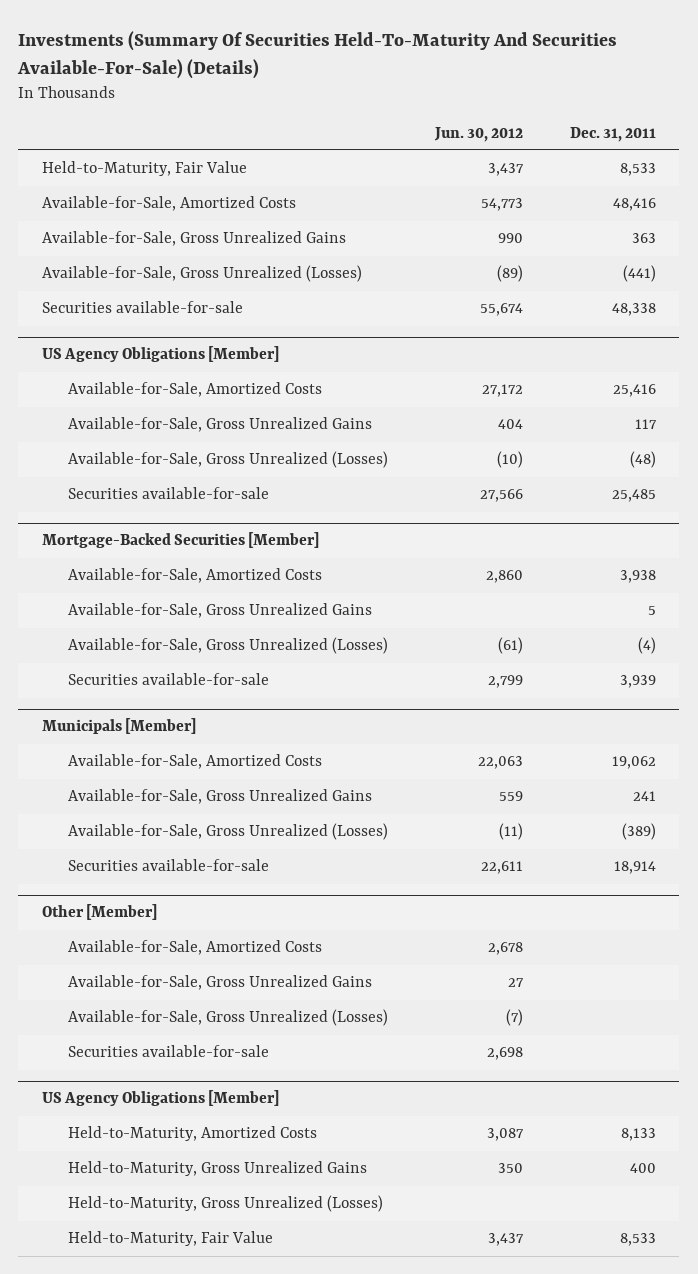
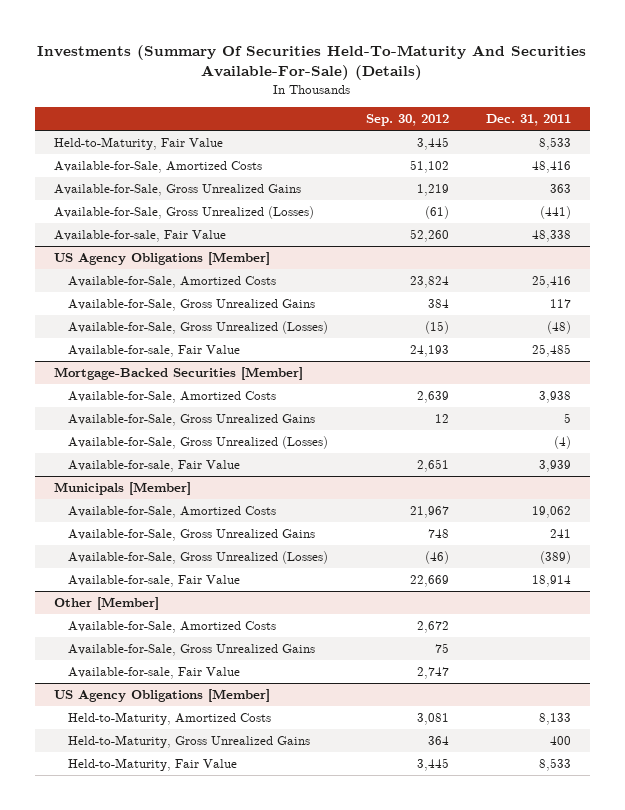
- | Jun. 30, 2012 | Dec. 31, 2011
+ | Sep. 30, 2012 | Dec. 31, 2011
- Securities available-for-sale | 55,674 | 48,338
+ Available-for-sale, Fair Value | 52,260 | 48,338
@ US Agency Obligations [Member]
- Securities available-for-sale | 27,566 | 25,485
+ Available-for-sale, Fair Value | 24,193 | 25,485
@ Mortgage-Backed Securities [Member]
- Securities available-for-sale | 2,799 | 3,939
+ Available-for-sale, Fair Value | 2,651 | 3,939
@ Municipals [Member]
- Securities available-for-sale | 22,611 | 18,914
+ Available-for-sale, Fair Value | 22,669 | 18,914
@ Other [Member]
- Available-for-Sale, Gross Unrealized (Losses) | (7) |
- Securities available-for-sale | 2,698 |
+ Available-for-sale, Fair Value | 2,747 |
@ US Agency Obligations [Member]
- Held-to-Maturity, Gross Unrealized (Losses)

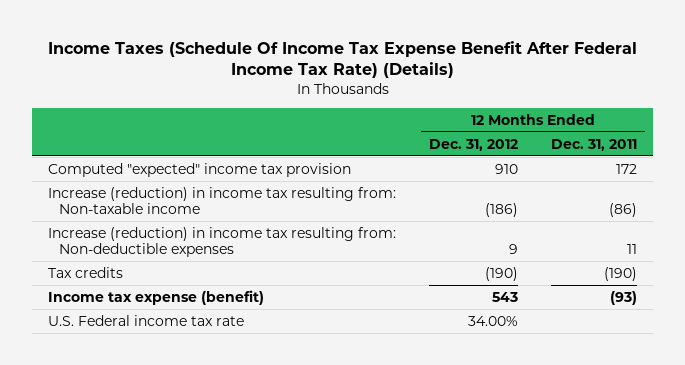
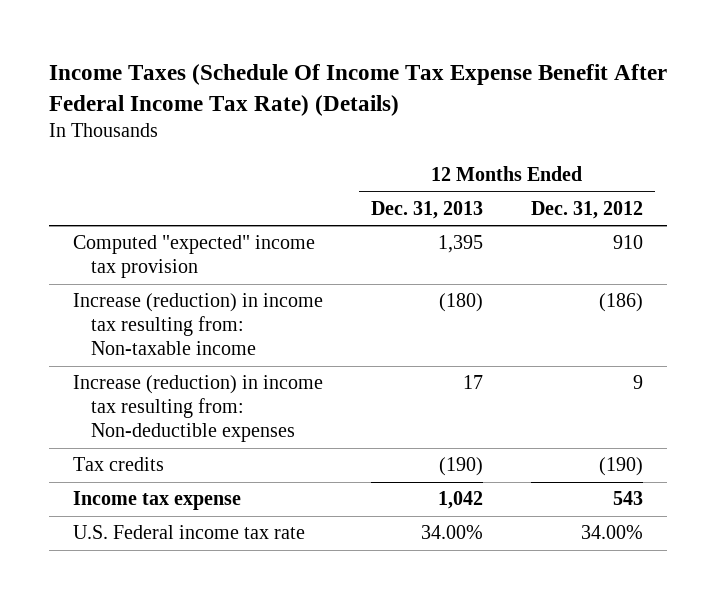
- | 12 Months Ended Dec. 31, 2012 | 12 Months Ended Dec. 31, 2011
+ | 12 Months Ended Dec. 31, 2013 | 12 Months Ended Dec. 31, 2012
- Income tax expense (benefit) | 543 | (93)
+ Income tax expense | 1,042 | 543

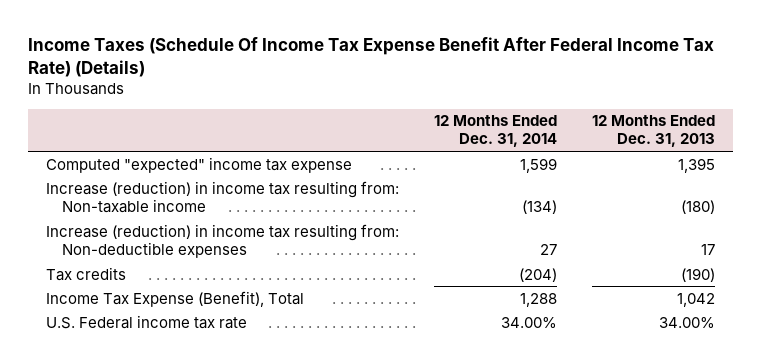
- | 12 Months Ended Dec. 31, 2013 | 12 Months Ended Dec. 31, 2012
+ | 12 Months Ended Dec. 31, 2014 | 12 Months Ended Dec. 31, 2013
- Computed "expected" income tax provision | 1,395 | 910
+ Computed "expected" income tax expense | 1,599 | 1,395
- Income tax expense | 1,042 | 543
+ Income Tax Expense (Benefit), Total | 1,288 | 1,042

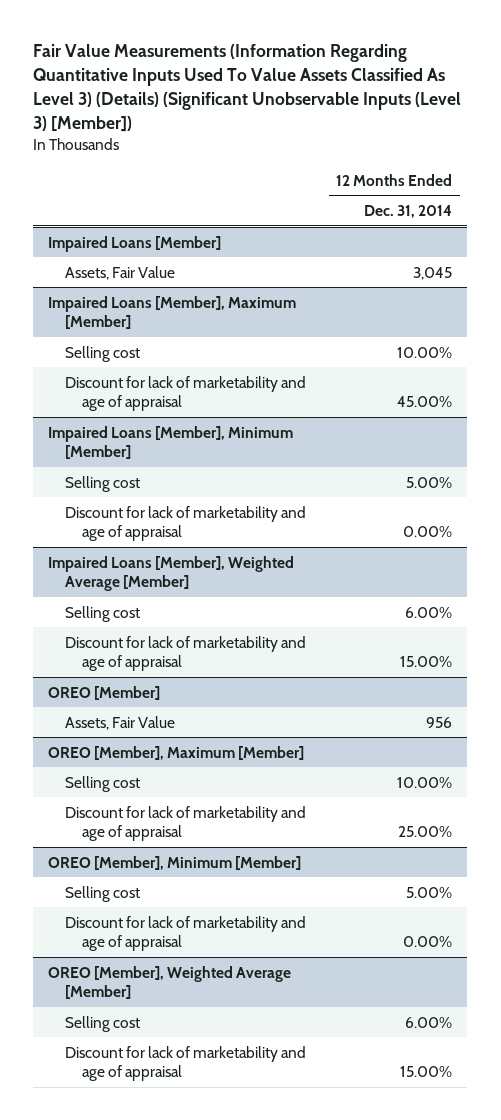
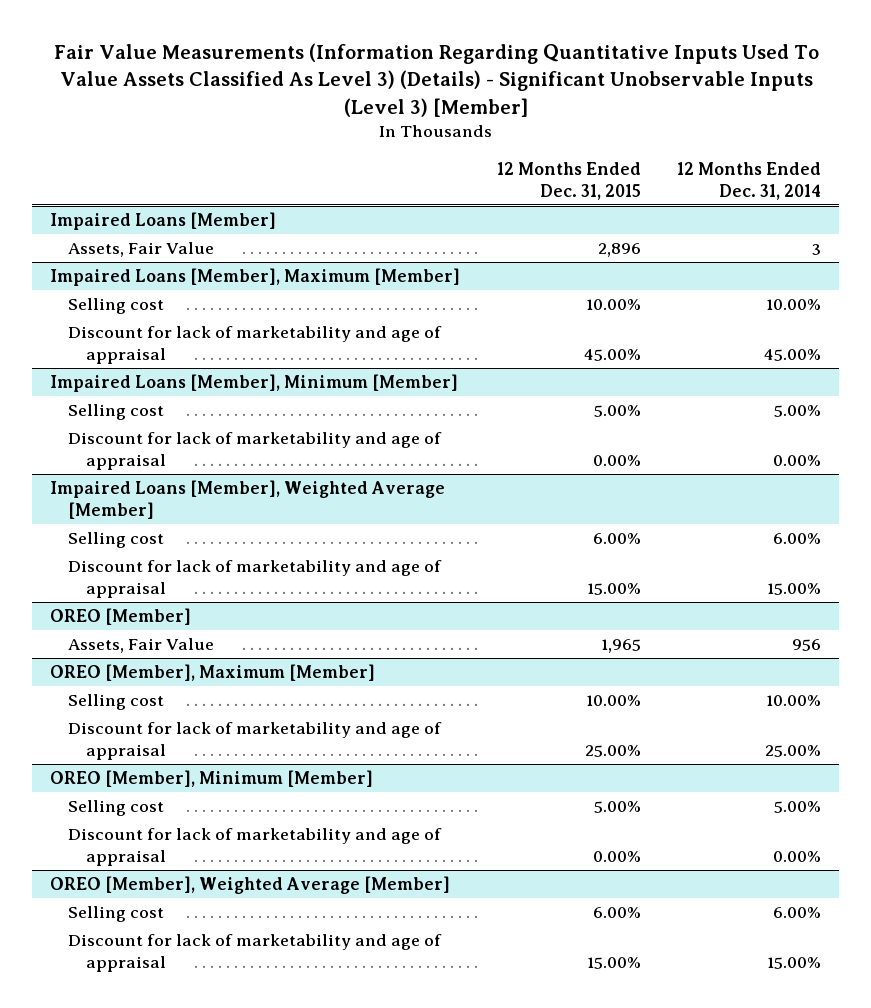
- Fair Value Measurements (Information Regarding Quantitative Inputs Used To Value Assets Classified As Level 3) (Details) (Significant Unobservable Inputs (Level 3) [Member])
+ Fair Value Measurements (Information Regarding Quantitative Inputs Used To Value Assets Classified As Level 3) (Details) - Significant Unobservable Inputs (Level 3) [Member]
- | 12 Months Ended Dec. 31, 2014
+ | 12 Months Ended Dec. 31, 2015 | 12 Months Ended Dec. 31, 2014
@ Impaired Loans [Member]
- Assets, Fair Value | 3,045
+ Assets, Fair Value | 2,896 | 3

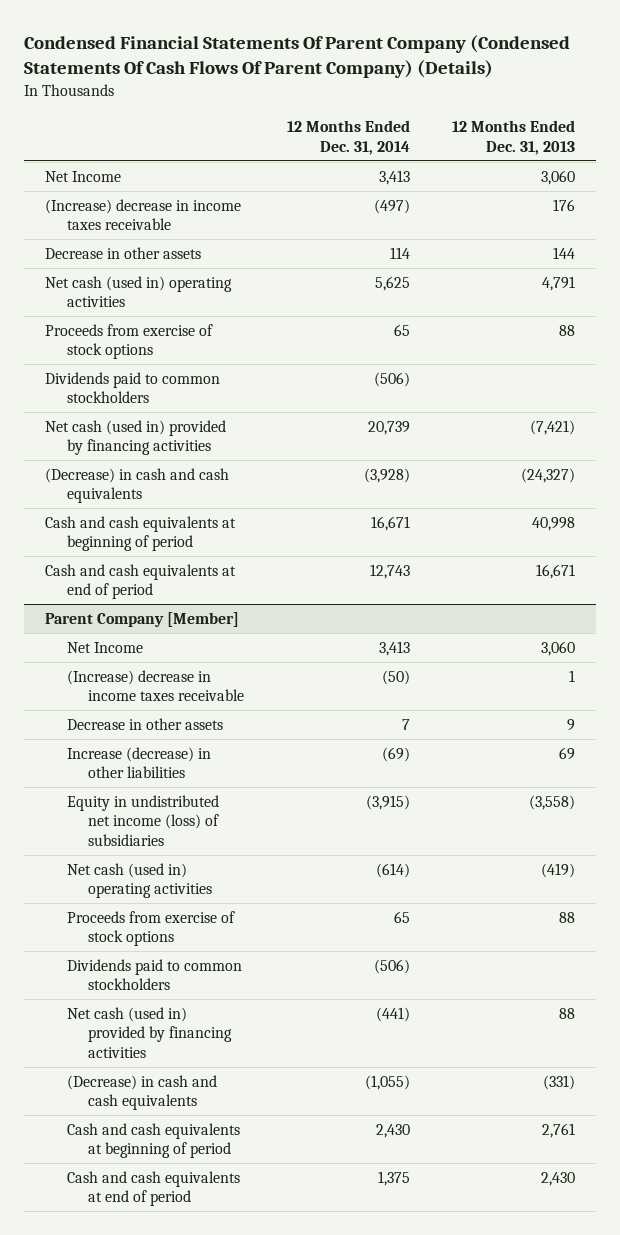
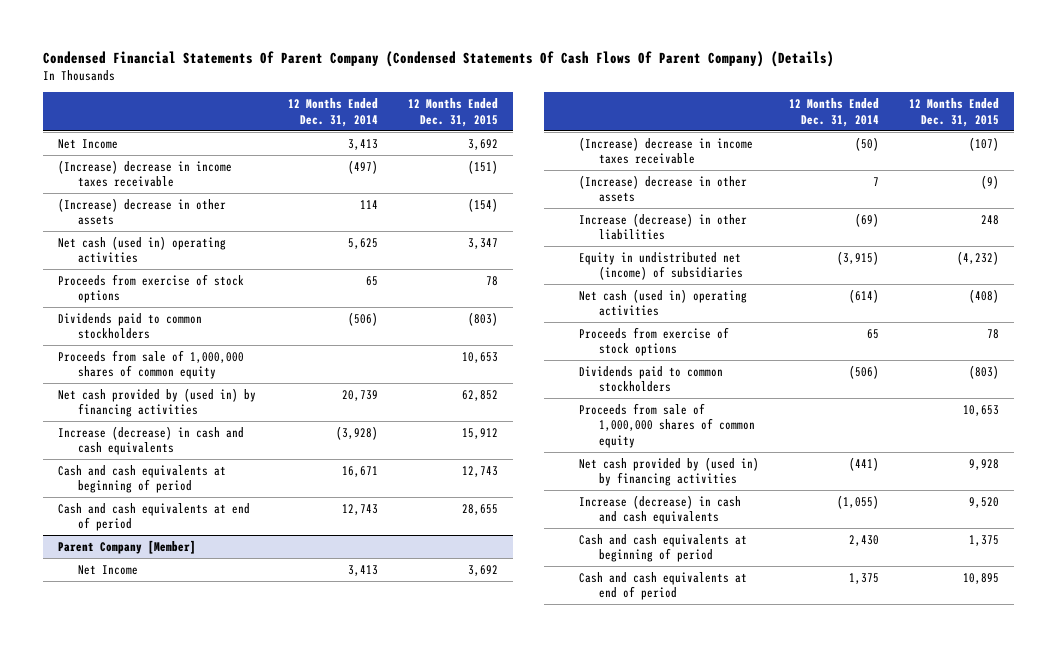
- | 12 Months Ended Dec. 31, 2014 | 12 Months Ended Dec. 31, 2013
+ | 12 Months Ended Dec. 31, 2014 | 12 Months Ended Dec. 31, 2015
- Decrease in other assets | 114 | 144
+ (Increase) decrease in other assets | 114 | (154)
- Net cash (used in) provided by financing activities | 20,739 | (7,421)
- (Decrease) in cash and cash equivalents | (3,928) | (24,327)
+ Proceeds from sale of 1,000,000 shares of common equity | | 10,653
+ Net cash provided by (used in) by financing activities | 20,739 | 62,852
+ Increase (decrease) in cash and cash equivalents | (3,928) | 15,912
@ Parent Company [Member]
- Decrease in other assets | 7 | 9
+ (Increase) decrease in other assets | 7 | (9)
- Equity in undistributed net income (loss) of subsidiaries | (3,915) | (3,558)
+ Equity in undistributed net (income) of subsidiaries | (3,915) | (4,232)
- Net cash (used in) provided by financing activities | (441) | 88
- (Decrease) in cash and cash equivalents | (1,055) | (331)
+ Proceeds from sale of 1,000,000 shares of common equity | | 10,653
+ Net cash provided by (used in) by financing activities | (441) | 9,928
+ Increase (decrease) in cash and cash equivalents | (1,055) | 9,520

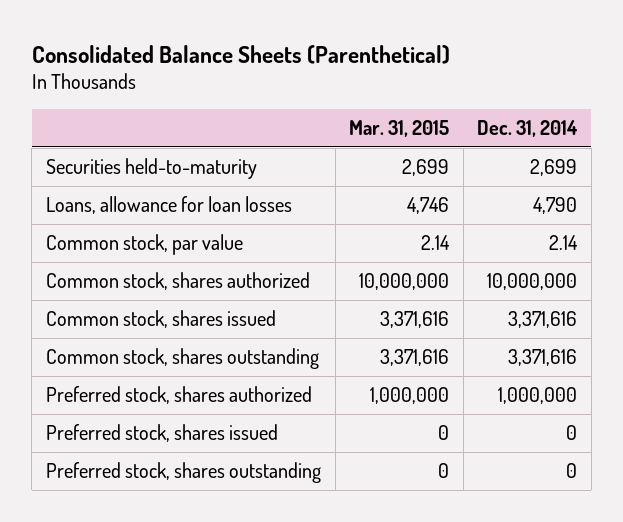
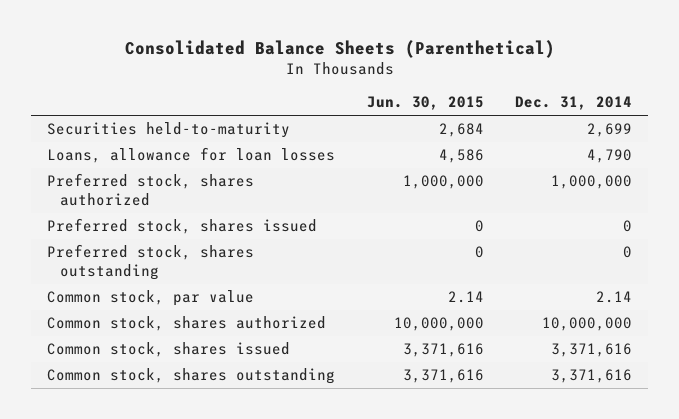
- | Mar. 31, 2015 | Dec. 31, 2014
+ | Jun. 30, 2015 | Dec. 31, 2014
moved up: Preferred stock, shares authorized | 1,000,000 | 1,000,000
moved up: Preferred stock, shares issued | 0 | 0
moved up: Preferred stock, shares outstanding | 0 | 0

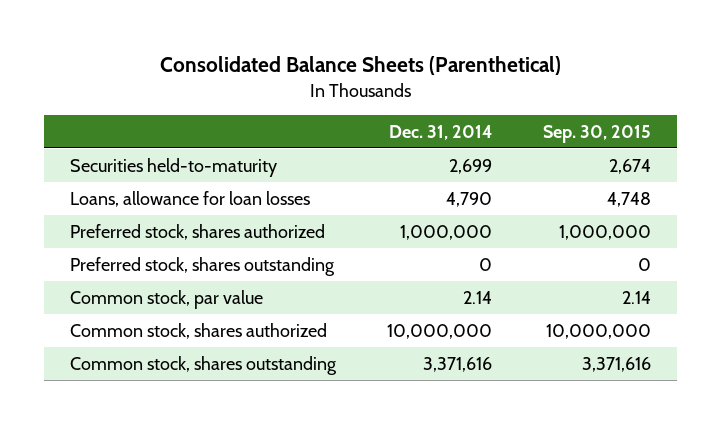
- | Jun. 30, 2015 | Dec. 31, 2014
+ | Dec. 31, 2014 | Sep. 30, 2015
- Preferred stock, shares issued | 0 | 0
- Common stock, shares issued | 3,371,616 | 3,371,616

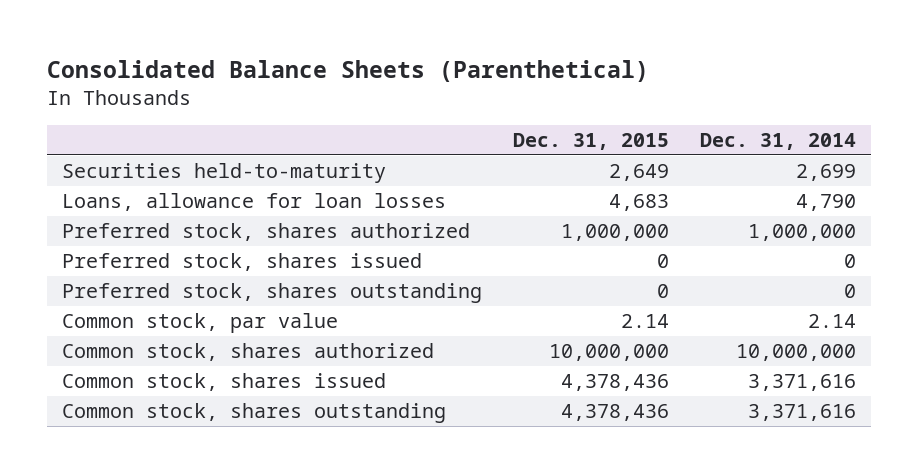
- | Dec. 31, 2014 | Sep. 30, 2015
+ | Dec. 31, 2015 | Dec. 31, 2014
+ Preferred stock, shares issued | 0 | 0
+ Common stock, shares issued | 4,378,436 | 3,371,616

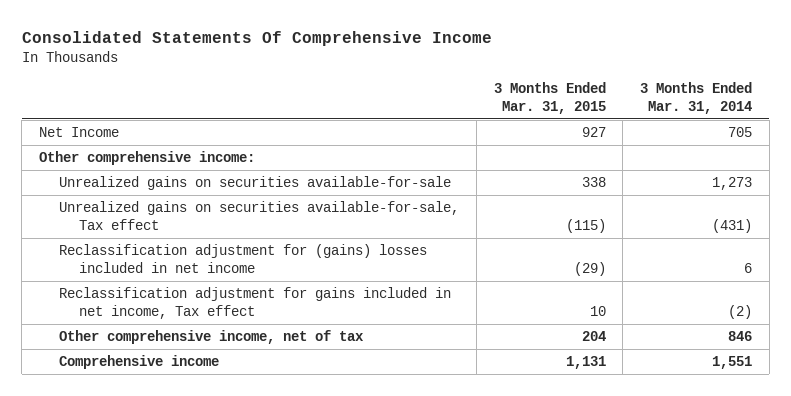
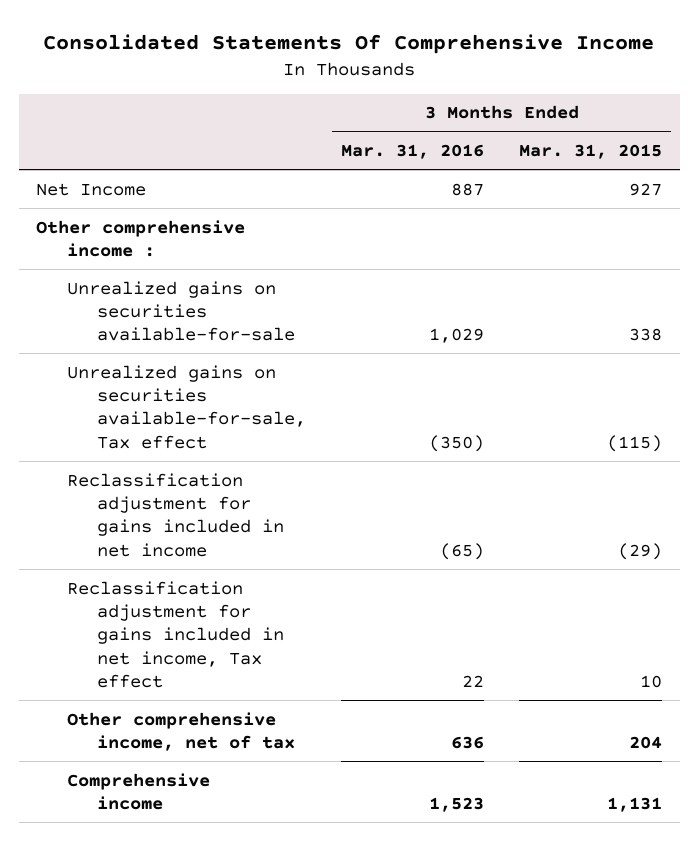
- | 3 Months Ended Mar. 31, 2015 | 3 Months Ended Mar. 31, 2014
+ | 3 Months Ended Mar. 31, 2016 | 3 Months Ended Mar. 31, 2015
- Other comprehensive income:
+ Other comprehensive income :
- Reclassification adjustment for (gains) losses included in net income | (29) | 6
+ Reclassification adjustment for gains included in net income | (65) | (29)

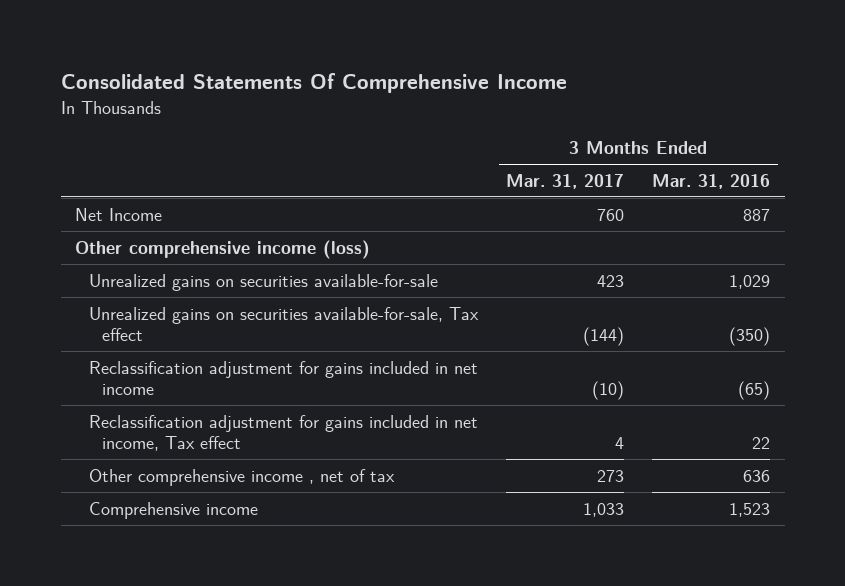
- | 3 Months Ended Mar. 31, 2016 | 3 Months Ended Mar. 31, 2015
+ | 3 Months Ended Mar. 31, 2017 | 3 Months Ended Mar. 31, 2016
- Other comprehensive income :
+ Other comprehensive income (loss)
- Other comprehensive income, net of tax | 636 | 204
+ Other comprehensive income , net of tax | 273 | 636

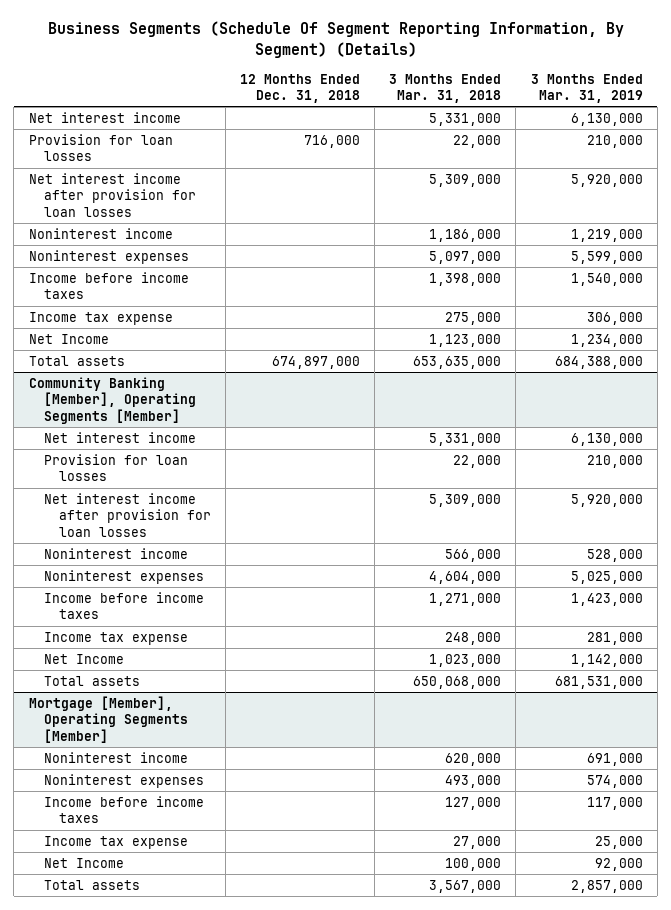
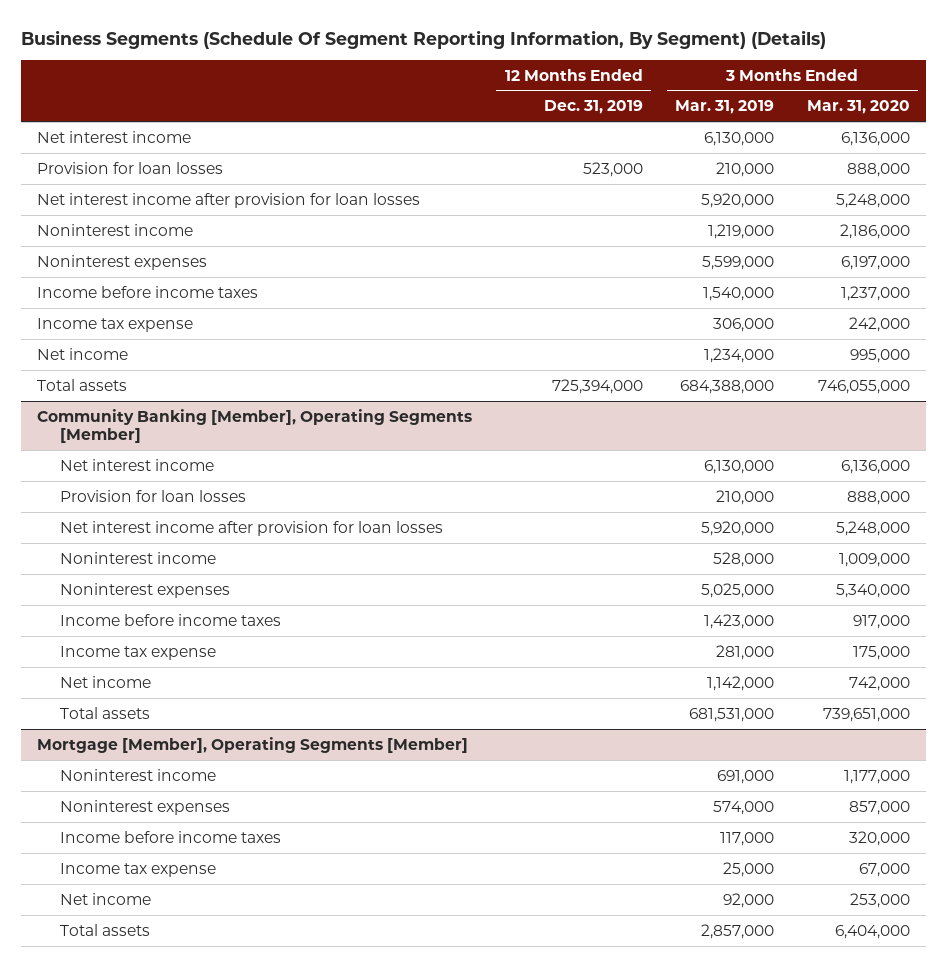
- | 12 Months Ended Dec. 31, 2018 | 3 Months Ended Mar. 31, 2018 | 3 Months Ended Mar. 31, 2019
+ | 12 Months Ended Dec. 31, 2019 | 3 Months Ended Mar. 31, 2019 | 3 Months Ended Mar. 31, 2020
- Net Income | | 1,123,000 | 1,234,000
+ Net income | | 1,234,000 | 995,000
@ Community Banking [Member], Operating Segments [Member]
- Net Income | | 1,023,000 | 1,142,000
+ Net income | | 1,142,000 | 742,000
@ Mortgage [Member], Operating Segments [Member]
- Net Income | | 100,000 | 92,000
+ Net income | | 92,000 | 253,000

